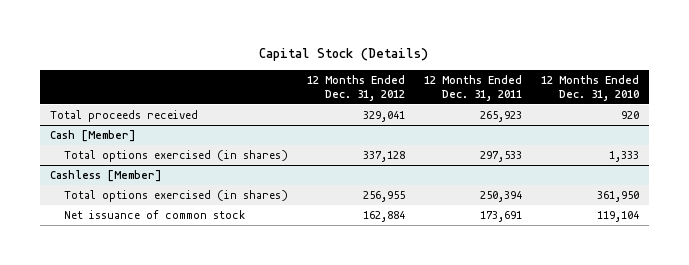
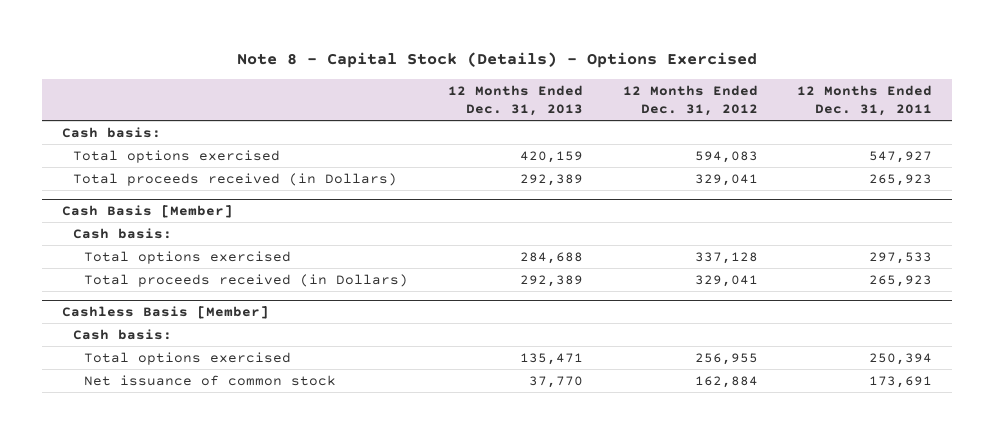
- Capital Stock (Details)
+ Note 8 - Capital Stock (Details) - Options Exercised
- | 12 Months Ended Dec. 31, 2012 | 12 Months Ended Dec. 31, 2011 | 12 Months Ended Dec. 31, 2010
+ | 12 Months Ended Dec. 31, 2013 | 12 Months Ended Dec. 31, 2012 | 12 Months Ended Dec. 31, 2011
- Total proceeds received | 329,041 | 265,923 | 920
- Cash [Member]
- Total options exercised (in shares) | 337,128 | 297,533 | 1,333
- Cashless [Member]
- Total options exercised (in shares) | 256,955 | 250,394 | 361,950
+ Cash basis:
+ Total options exercised | 420,159 | 594,083 | 547,927
+ Total proceeds received (in Dollars) | 292,389 | 329,041 | 265,923
+ Cash Basis [Member]
+ Cash basis:
+ Total options exercised | 284,688 | 337,128 | 297,533
+ Total proceeds received (in Dollars) | 292,389 | 329,041 | 265,923
+ Cashless Basis [Member]
+ Cash basis:
+ Total options exercised | 135,471 | 256,955 | 250,394

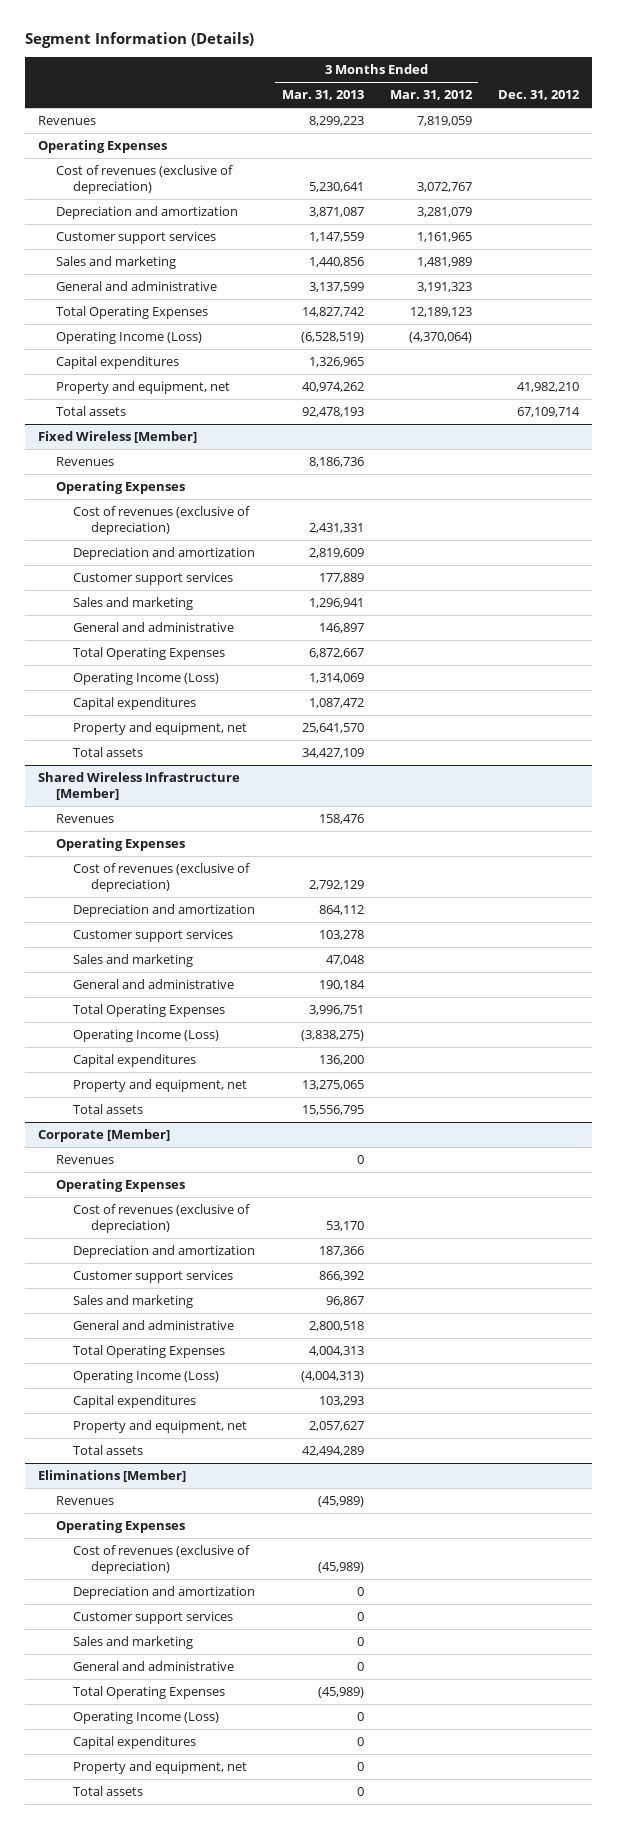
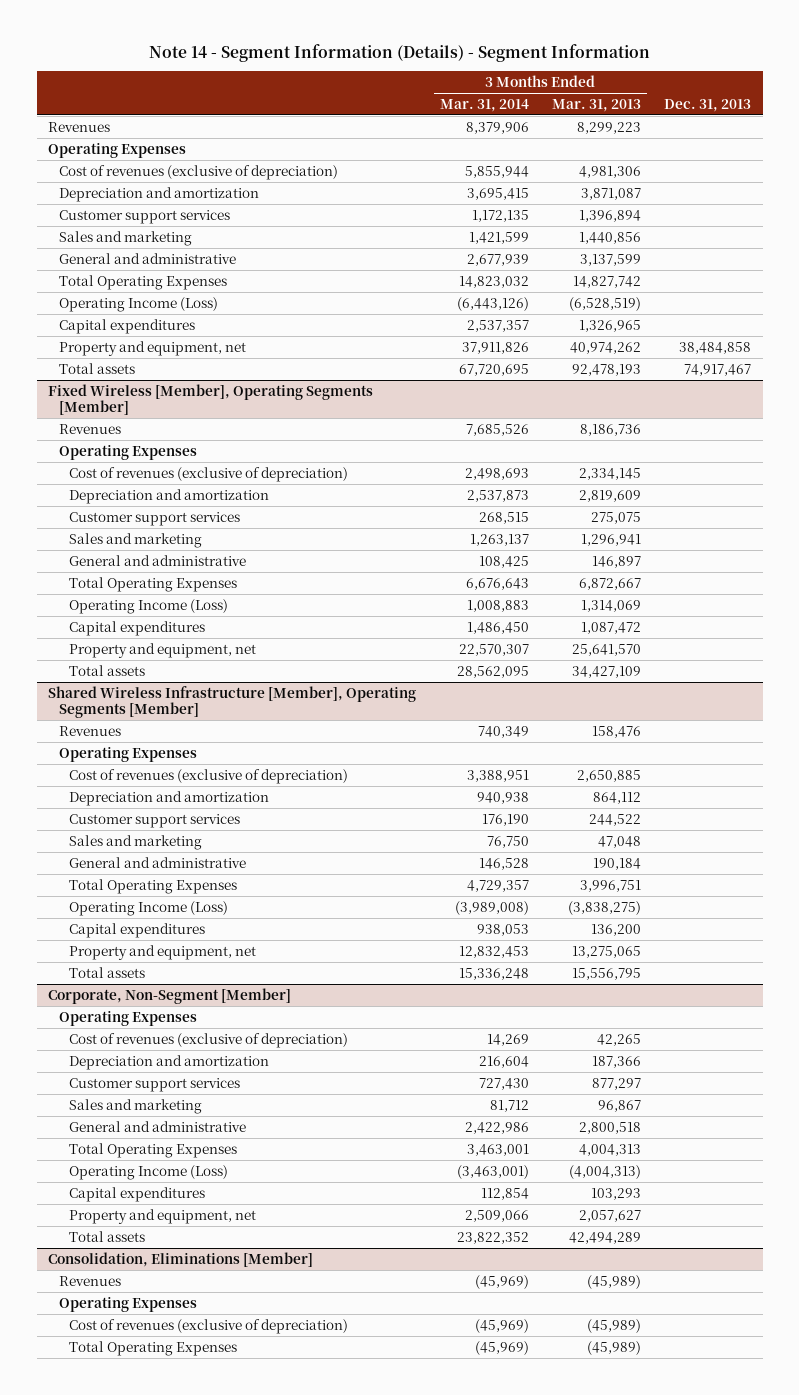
- Segment Information (Details)
+ Note 14 - Segment Information (Details) - Segment Information
- | 3 Months Ended Mar. 31, 2013 | 3 Months Ended Mar. 31, 2012 | Dec. 31, 2012
+ | 3 Months Ended Mar. 31, 2014 | 3 Months Ended Mar. 31, 2013 | Dec. 31, 2013
- Cost of revenues (exclusive of depreciation) | 5,230,641 | 3,072,767 |
+ Cost of revenues (exclusive of depreciation) | 5,855,944 | 4,981,306 |
- Customer support services | 1,147,559 | 1,161,965 |
+ Customer support services | 1,172,135 | 1,396,894 |
- Fixed Wireless [Member]
+ Fixed Wireless [Member], Operating Segments [Member]
- Cost of revenues (exclusive of depreciation) | 2,431,331 | |
+ Cost of revenues (exclusive of depreciation) | 2,498,693 | 2,334,145 |
- Customer support services | 177,889 | |
+ Customer support services | 268,515 | 275,075 |
- Shared Wireless Infrastructure [Member]
+ Shared Wireless Infrastructure [Member], Operating Segments [Member]
- Cost of revenues (exclusive of depreciation) | 2,792,129 | |
+ Cost of revenues (exclusive of depreciation) | 3,388,951 | 2,650,885 |
- Customer support services | 103,278 | |
+ Customer support services | 176,190 | 244,522 |
- Corporate [Member]
- Revenues | 0 | |
+ Corporate, Non-Segment [Member]
- Cost of revenues (exclusive of depreciation) | 53,170 | |
+ Cost of revenues (exclusive of depreciation) | 14,269 | 42,265 |
- Customer support services | 866,392 | |
+ Customer support services | 727,430 | 877,297 |
- Eliminations [Member]
+ Consolidation, Eliminations [Member]
- Depreciation and amortization | 0 | |
- Customer support services | 0 | |
- Sales and marketing | 0 | |
- General and administrative | 0 | |
- Operating Income (Loss) | 0 | |
- Capital expenditures | 0 | |
- Property and equipment, net | 0 | |
- Total assets | 0 | |

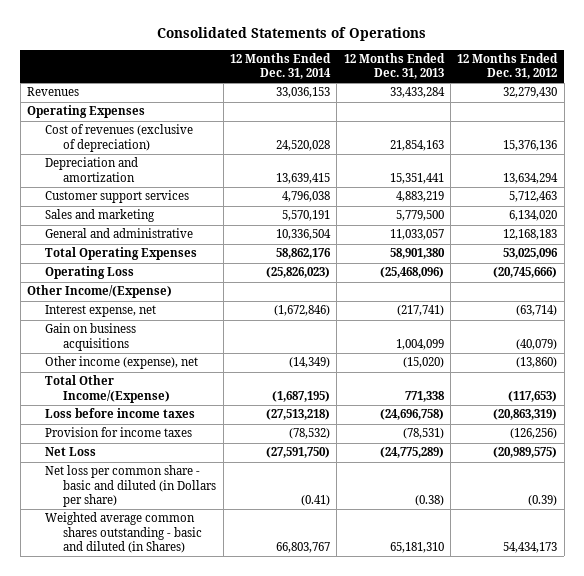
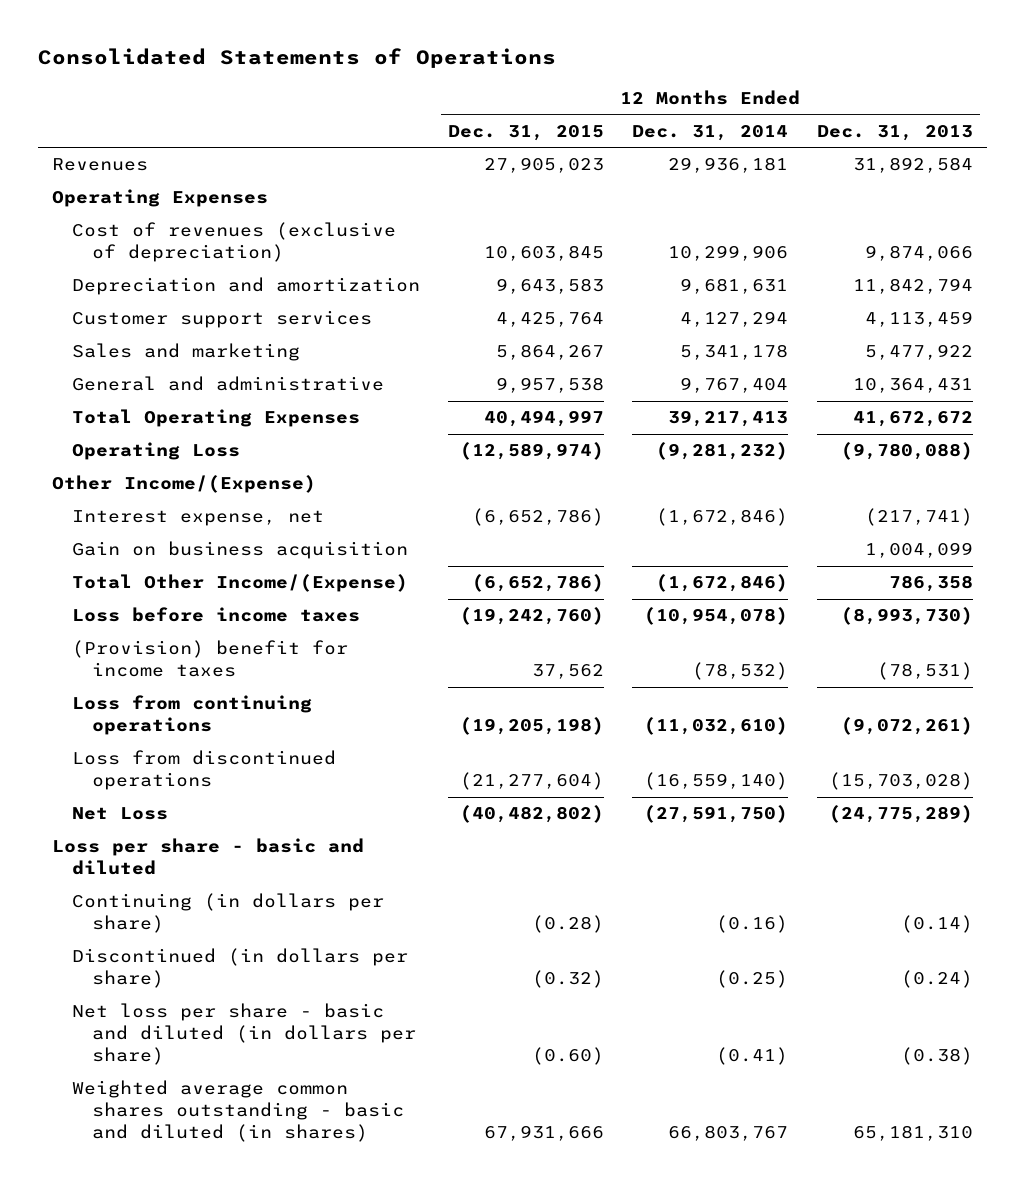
- | 12 Months Ended Dec. 31, 2014 | 12 Months Ended Dec. 31, 2013 | 12 Months Ended Dec. 31, 2012
+ | 12 Months Ended Dec. 31, 2015 | 12 Months Ended Dec. 31, 2014 | 12 Months Ended Dec. 31, 2013
- Revenues | 33,036,153 | 33,433,284 | 32,279,430
+ Revenues | 27,905,023 | 29,936,181 | 31,892,584
- Cost of revenues (exclusive of depreciation) | 24,520,028 | 21,854,163 | 15,376,136
- Depreciation and amortization | 13,639,415 | 15,351,441 | 13,634,294
- Customer support services | 4,796,038 | 4,883,219 | 5,712,463
- Sales and marketing | 5,570,191 | 5,779,500 | 6,134,020
- General and administrative | 10,336,504 | 11,033,057 | 12,168,183
- Total Operating Expenses | 58,862,176 | 58,901,380 | 53,025,096
- Operating Loss | (25,826,023) | (25,468,096) | (20,745,666)
+ Cost of revenues (exclusive of depreciation) | 10,603,845 | 10,299,906 | 9,874,066
+ Depreciation and amortization | 9,643,583 | 9,681,631 | 11,842,794
+ Customer support services | 4,425,764 | 4,127,294 | 4,113,459
+ Sales and marketing | 5,864,267 | 5,341,178 | 5,477,922
+ General and administrative | 9,957,538 | 9,767,404 | 10,364,431
+ Total Operating Expenses | 40,494,997 | 39,217,413 | 41,672,672
+ Operating Loss | (12,589,974) | (9,281,232) | (9,780,088)
- Gain on business acquisitions | | 1,004,099 | (40,079)
- Other income (expense), net | (14,349) | (15,020) | (13,860)
- Total Other Income/(Expense) | (1,687,195) | 771,338 | (117,653)
- Loss before income taxes | (27,513,218) | (24,696,758) | (20,863,319)
- Provision for income taxes | (78,532) | (78,531) | (126,256)
+ Gain on business acquisition | | | 1,004,099
+ Total Other Income/(Expense) | (6,652,786) | (1,672,846) | 786,358
+ Loss before income taxes | (19,242,760) | (10,954,078) | (8,993,730)
+ (Provision) benefit for income taxes | 37,562 | (78,532) | (78,531)
+ Loss from continuing operations | (19,205,198) | (11,032,610) | (9,072,261)
+ Loss from discontinued operations | (21,277,604) | (16,559,140) | (15,703,028)
- Net loss per common share - basic and diluted (in Dollars per share) | (0.41) | (0.38) | (0.39)
- Weighted average common shares outstanding - basic and diluted (in Shares) | 66,803,767 | 65,181,310 | 54,434,173
+ Loss per share - basic and diluted
+ Continuing (in dollars per share) | (0.28) | (0.16) | (0.14)
+ Discontinued (in dollars per share) | (0.32) | (0.25) | (0.24)
+ Net loss per share - basic and diluted (in dollars per share) | (0.60) | (0.41) | (0.38)
+ Weighted average common shares outstanding - basic and diluted (in shares) | 67,931,666 | 66,803,767 | 65,181,310

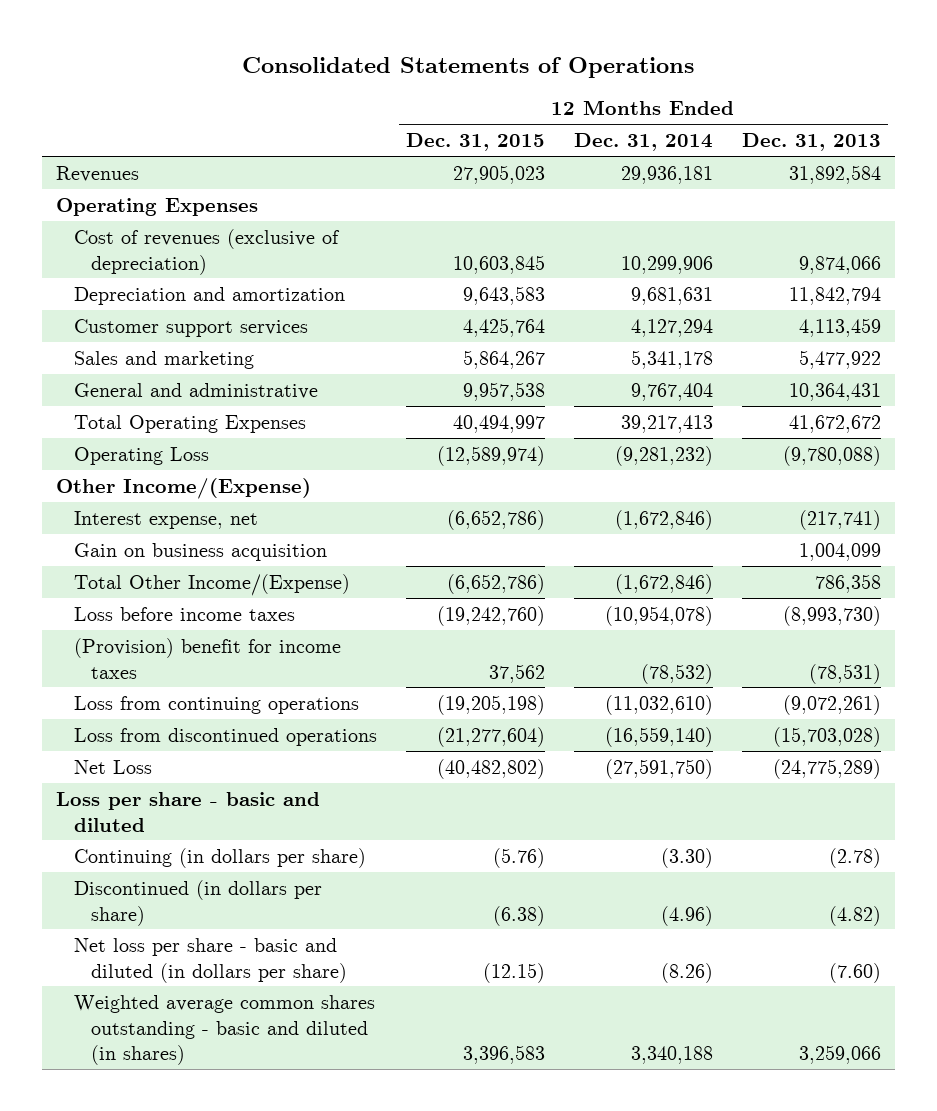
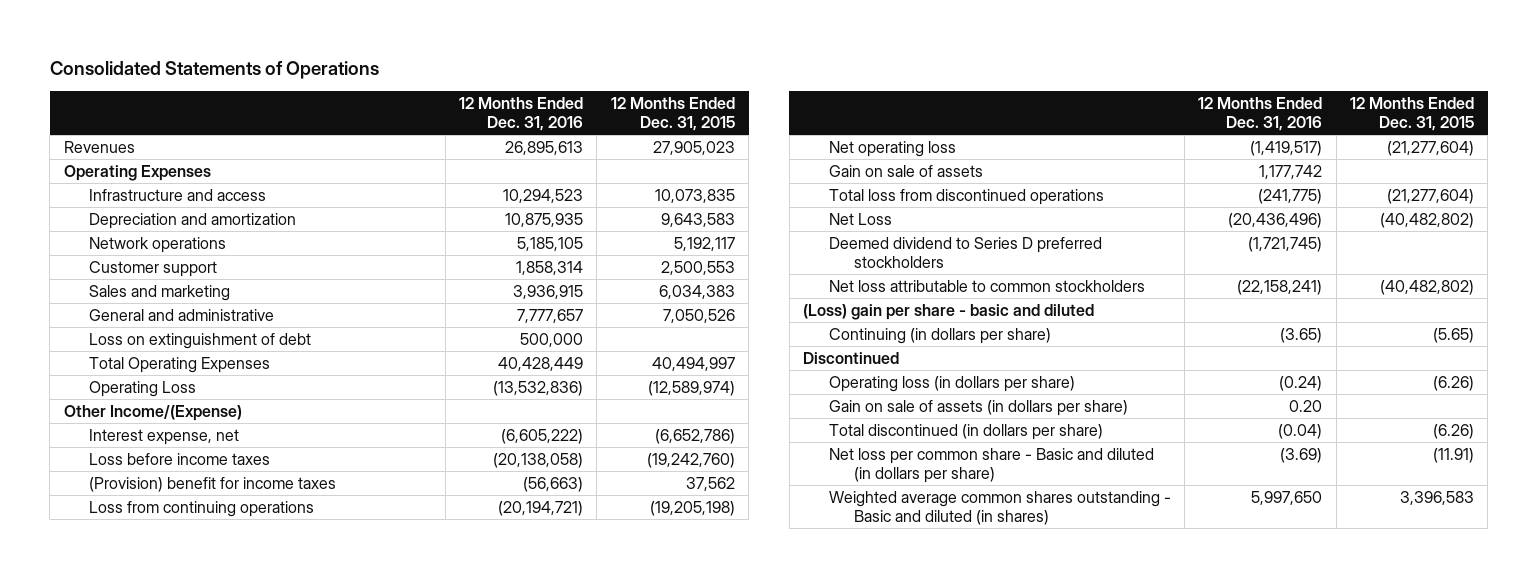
- | 12 Months Ended Dec. 31, 2015 | 12 Months Ended Dec. 31, 2014 | 12 Months Ended Dec. 31, 2013
+ | 12 Months Ended Dec. 31, 2016 | 12 Months Ended Dec. 31, 2015
- Cost of revenues (exclusive of depreciation) | 10,603,845 | 10,299,906 | 9,874,066
+ Infrastructure and access | 10,294,523 | 10,073,835
- Customer support services | 4,425,764 | 4,127,294 | 4,113,459
- Sales and marketing | 5,864,267 | 5,341,178 | 5,477,922
- General and administrative | 9,957,538 | 9,767,404 | 10,364,431
+ Network operations | 5,185,105 | 5,192,117
+ Customer support | 1,858,314 | 2,500,553
+ Sales and marketing | 3,936,915 | 6,034,383
+ General and administrative | 7,777,657 | 7,050,526
+ Loss on extinguishment of debt | 500,000 |
- Gain on business acquisition | | | 1,004,099
- Total Other Income/(Expense) | (6,652,786) | (1,672,846) | 786,358
- Loss from discontinued operations | (21,277,604) | (16,559,140) | (15,703,028)
+ Net operating loss | (1,419,517) | (21,277,604)
+ Gain on sale of assets | 1,177,742 |
+ Total loss from discontinued operations | (241,775) | (21,277,604)
- Loss per share - basic and diluted
- Continuing (in dollars per share) | (5.76) | (3.30) | (2.78)
- Discontinued (in dollars per share) | (6.38) | (4.96) | (4.82)
- Net loss per share - basic and diluted (in dollars per share) | (12.15) | (8.26) | (7.60)
- Weighted average common shares outstanding - basic and diluted (in shares) | 3,396,583 | 3,340,188 | 3,259,066
+ Deemed dividend to Series D preferred stockholders | (1,721,745) |
+ Net loss attributable to common stockholders | (22,158,241) | (40,482,802)
+ (Loss) gain per share - basic and diluted
+ Continuing (in dollars per share) | (3.65) | (5.65)
+ Discontinued
+ Operating loss (in dollars per share) | (0.24) | (6.26)
+ Gain on sale of assets (in dollars per share) | 0.20 |
+ Total discontinued (in dollars per share) | (0.04) | (6.26)
+ Net loss per common share - Basic and diluted (in dollars per share) | (3.69) | (11.91)
+ Weighted average common shares outstanding - Basic and diluted (in shares) | 5,997,650 | 3,396,583

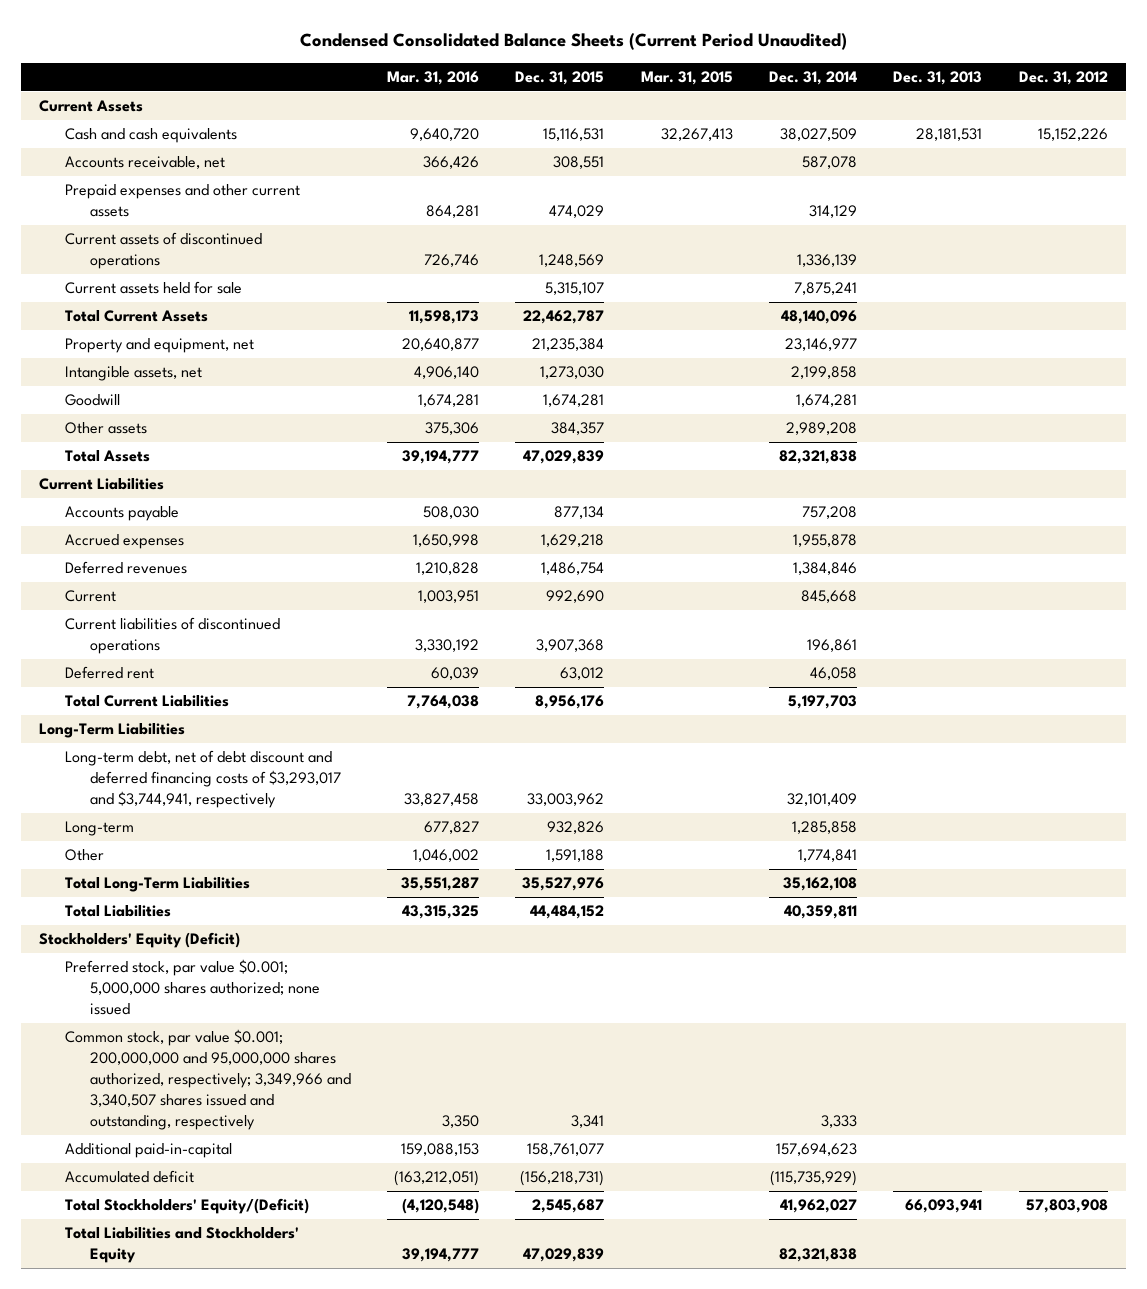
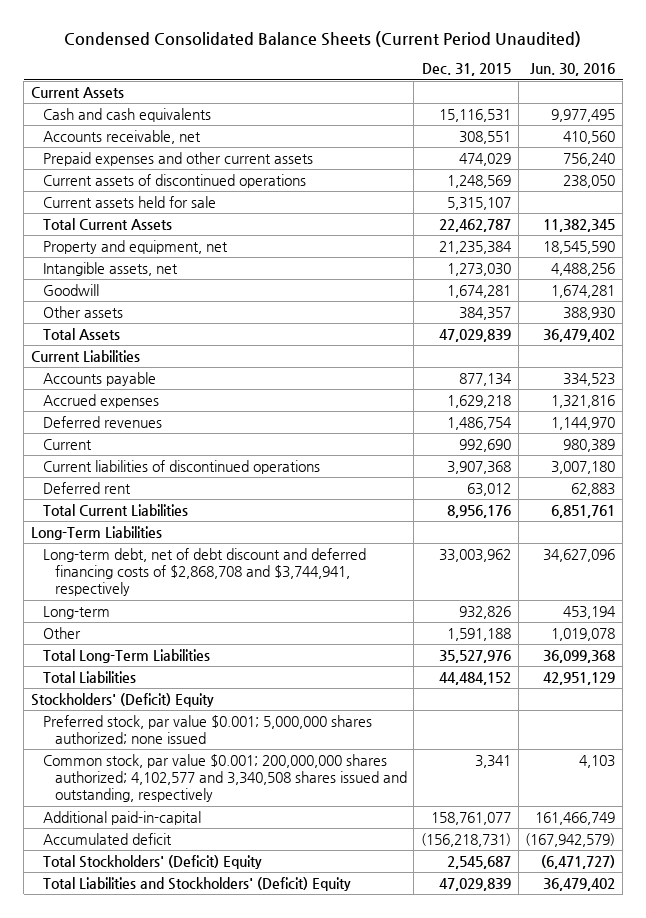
- | Mar. 31, 2016 | Dec. 31, 2015 | Mar. 31, 2015 | Dec. 31, 2014 | Dec. 31, 2013 | Dec. 31, 2012
+ | Dec. 31, 2015 | Jun. 30, 2016
- Long-term debt, net of debt discount and deferred financing costs of $3,293,017 and $3,744,941, respectively | 33,827,458 | 33,003,962 | | 32,101,409 | |
+ Long-term debt, net of debt discount and deferred financing costs of $2,868,708 and $3,744,941, respectively | 33,003,962 | 34,627,096
- Stockholders' Equity (Deficit)
+ Stockholders' (Deficit) Equity
- Common stock, par value $0.001; 200,000,000 and 95,000,000 shares authorized, respectively; 3,349,966 and 3,340,507 shares issued and outstanding, respectively | 3,350 | 3,341 | | 3,333 | |
+ Common stock, par value $0.001; 200,000,000 shares authorized; 4,102,577 and 3,340,508 shares issued and outstanding, respectively | 3,341 | 4,103
- Total Stockholders' Equity/(Deficit) | (4,120,548) | 2,545,687 | | 41,962,027 | 66,093,941 | 57,803,908
- Total Liabilities and Stockholders' Equity | 39,194,777 | 47,029,839 | | 82,321,838 | |
+ Total Stockholders' (Deficit) Equity | 2,545,687 | (6,471,727)
+ Total Liabilities and Stockholders' (Deficit) Equity | 47,029,839 | 36,479,402

